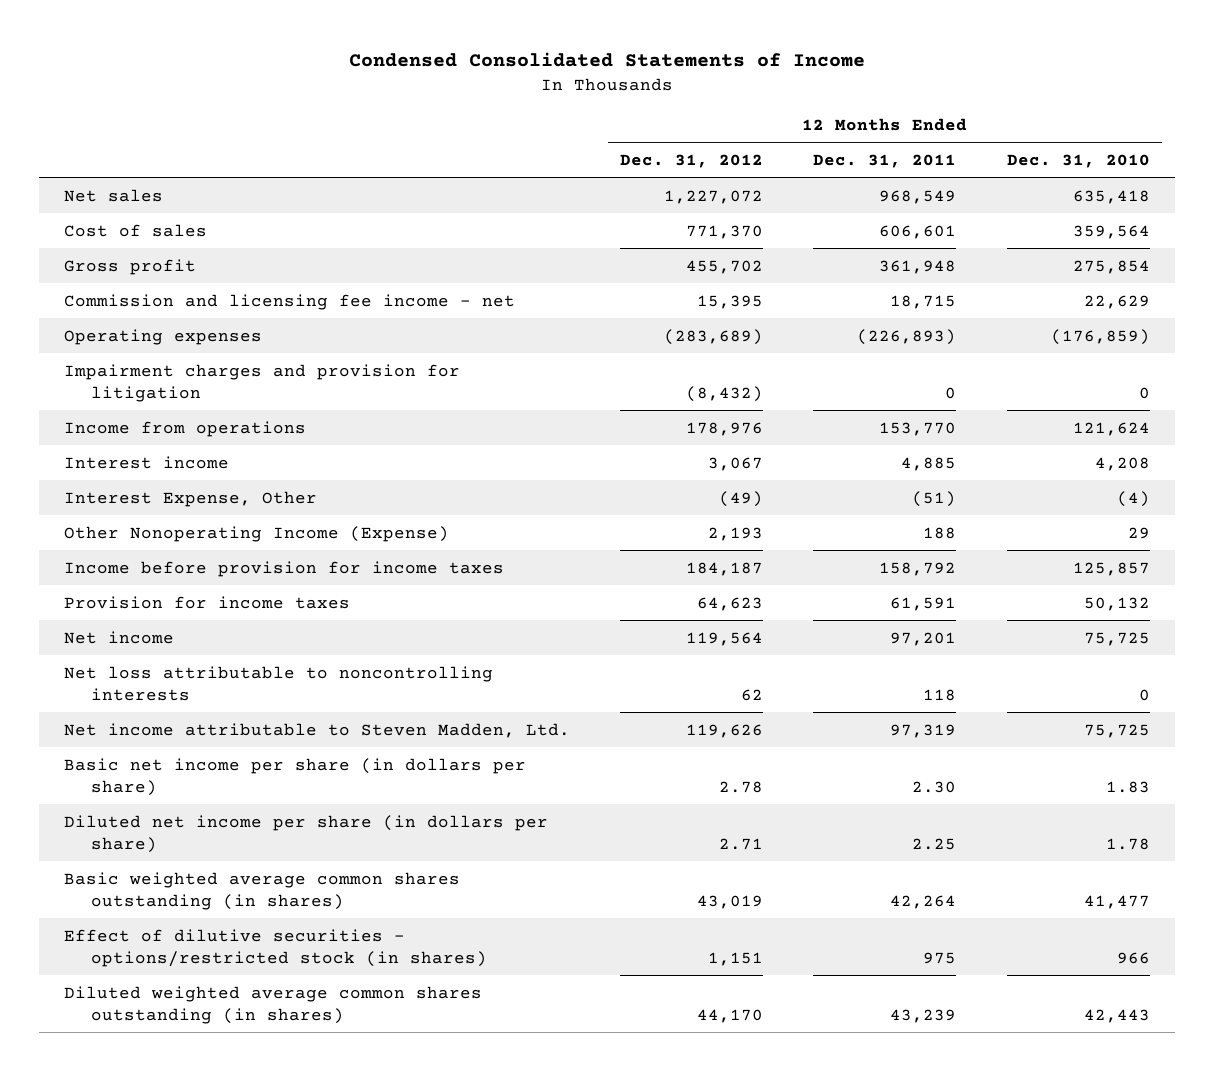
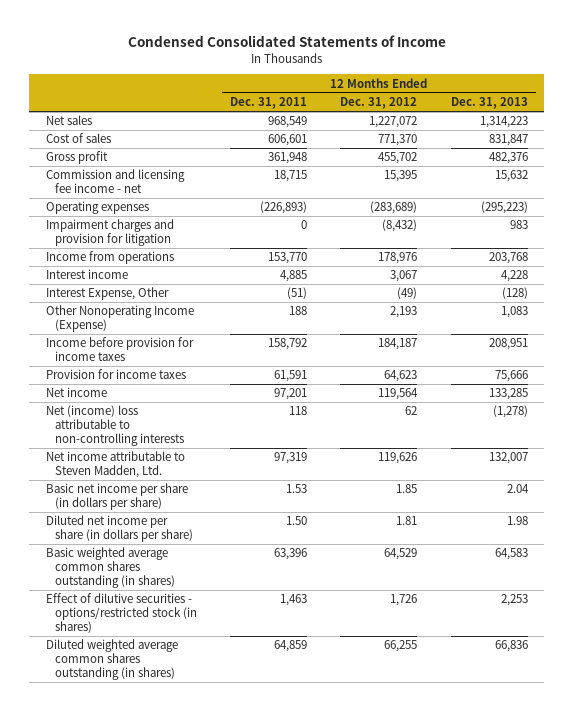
- | 12 Months Ended Dec. 31, 2012 | 12 Months Ended Dec. 31, 2011 | 12 Months Ended Dec. 31, 2010
+ | 12 Months Ended Dec. 31, 2011 | 12 Months Ended Dec. 31, 2012 | 12 Months Ended Dec. 31, 2013
- Net loss attributable to noncontrolling interests | 62 | 118 | 0
+ Net (income) loss attributable to non-controlling interests | 118 | 62 | (1,278)
- Basic net income per share (in dollars per share) | 2.78 | 2.30 | 1.83
- Diluted net income per share (in dollars per share) | 2.71 | 2.25 | 1.78
- Basic weighted average common shares outstanding (in shares) | 43,019 | 42,264 | 41,477
- Effect of dilutive securities - options/restricted stock (in shares) | 1,151 | 975 | 966
- Diluted weighted average common shares outstanding (in shares) | 44,170 | 43,239 | 42,443
+ Basic net income per share (in dollars per share) | 1.53 | 1.85 | 2.04
+ Diluted net income per share (in dollars per share) | 1.50 | 1.81 | 1.98
+ Basic weighted average common shares outstanding (in shares) | 63,396 | 64,529 | 64,583
+ Effect of dilutive securities - options/restricted stock (in shares) | 1,463 | 1,726 | 2,253
+ Diluted weighted average common shares outstanding (in shares) | 64,859 | 66,255 | 66,836

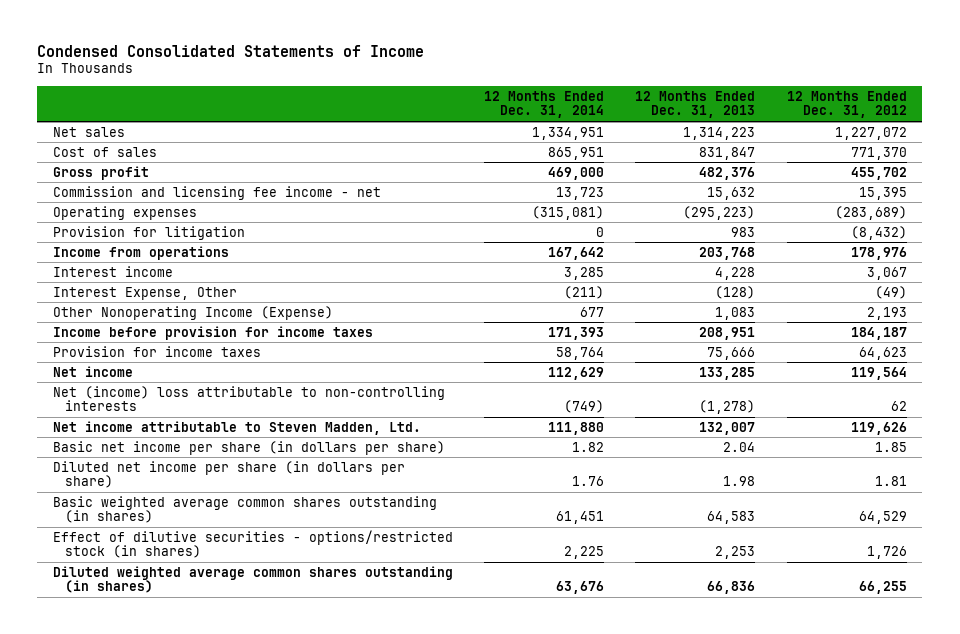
- | 12 Months Ended Dec. 31, 2011 | 12 Months Ended Dec. 31, 2012 | 12 Months Ended Dec. 31, 2013
+ | 12 Months Ended Dec. 31, 2014 | 12 Months Ended Dec. 31, 2013 | 12 Months Ended Dec. 31, 2012
- Impairment charges and provision for litigation | 0 | (8,432) | 983
+ Provision for litigation | 0 | 983 | (8,432)

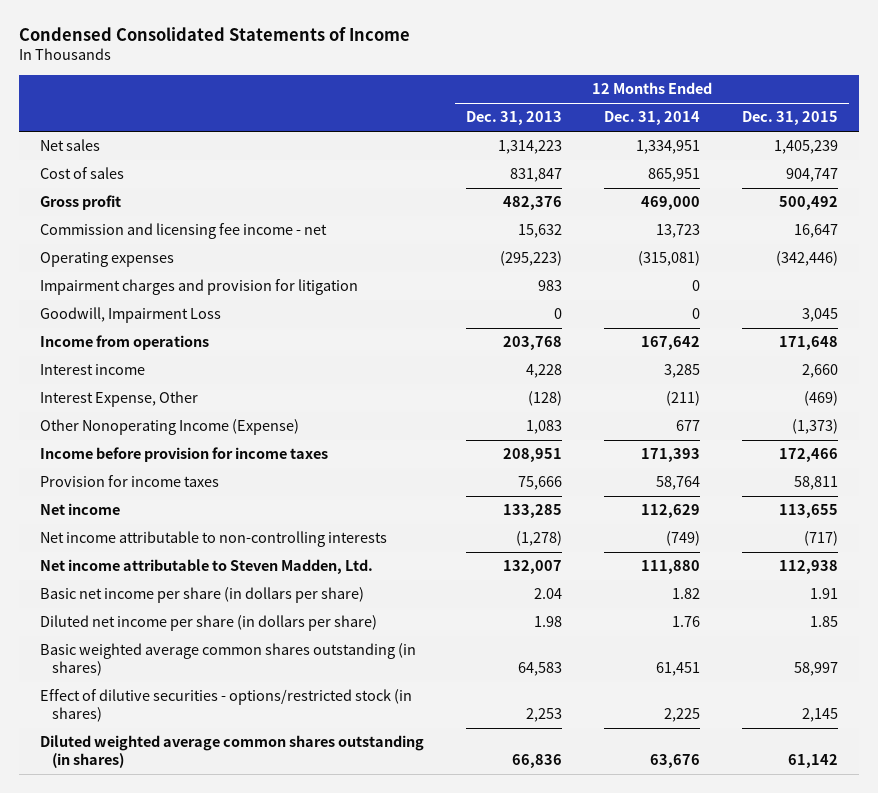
- | 12 Months Ended Dec. 31, 2014 | 12 Months Ended Dec. 31, 2013 | 12 Months Ended Dec. 31, 2012
+ | 12 Months Ended Dec. 31, 2013 | 12 Months Ended Dec. 31, 2014 | 12 Months Ended Dec. 31, 2015
- Provision for litigation | 0 | 983 | (8,432)
+ Impairment charges and provision for litigation | 983 | 0 |
+ Goodwill, Impairment Loss | 0 | 0 | 3,045
- Net (income) loss attributable to non-controlling interests | (749) | (1,278) | 62
+ Net income attributable to non-controlling interests | (1,278) | (749) | (717)

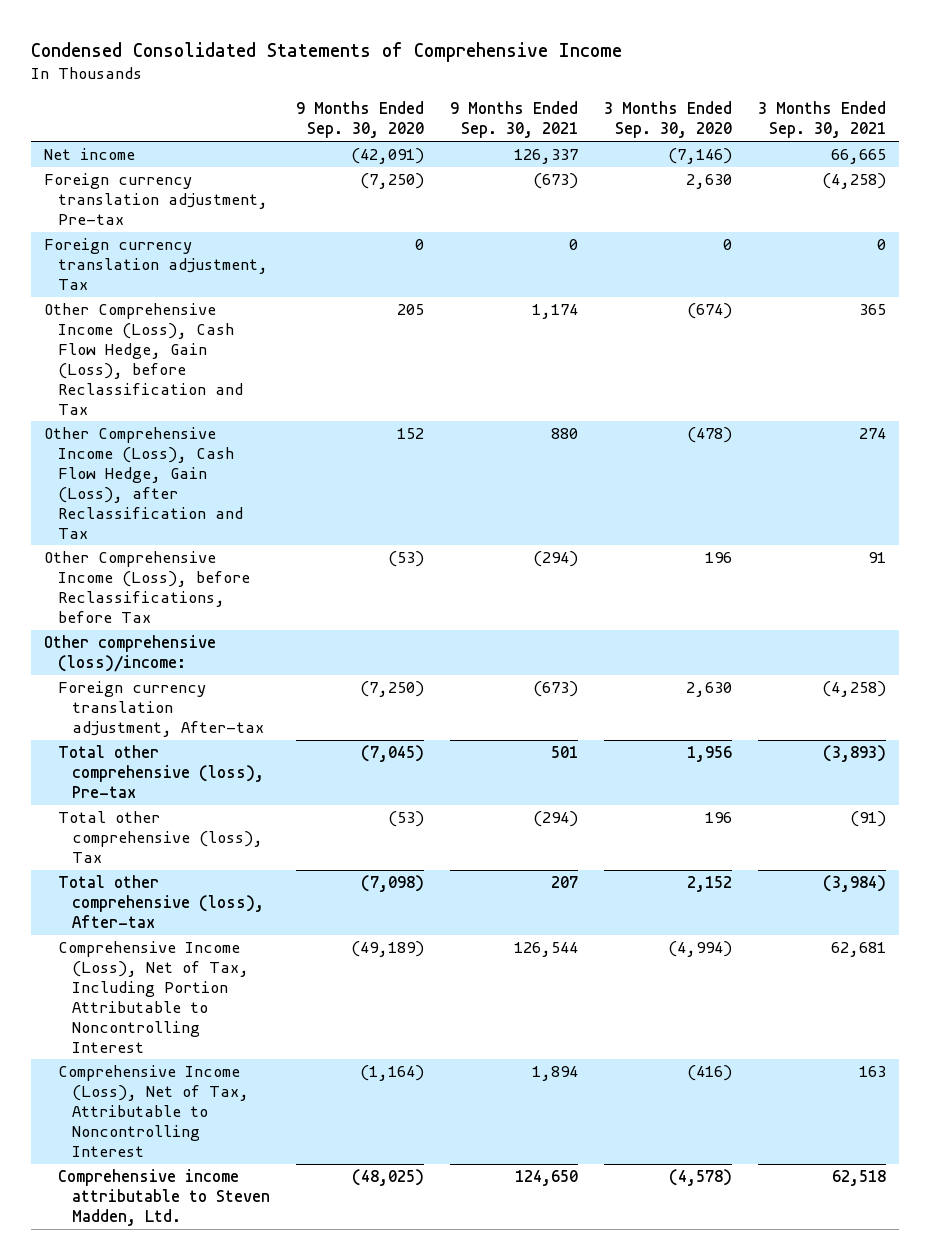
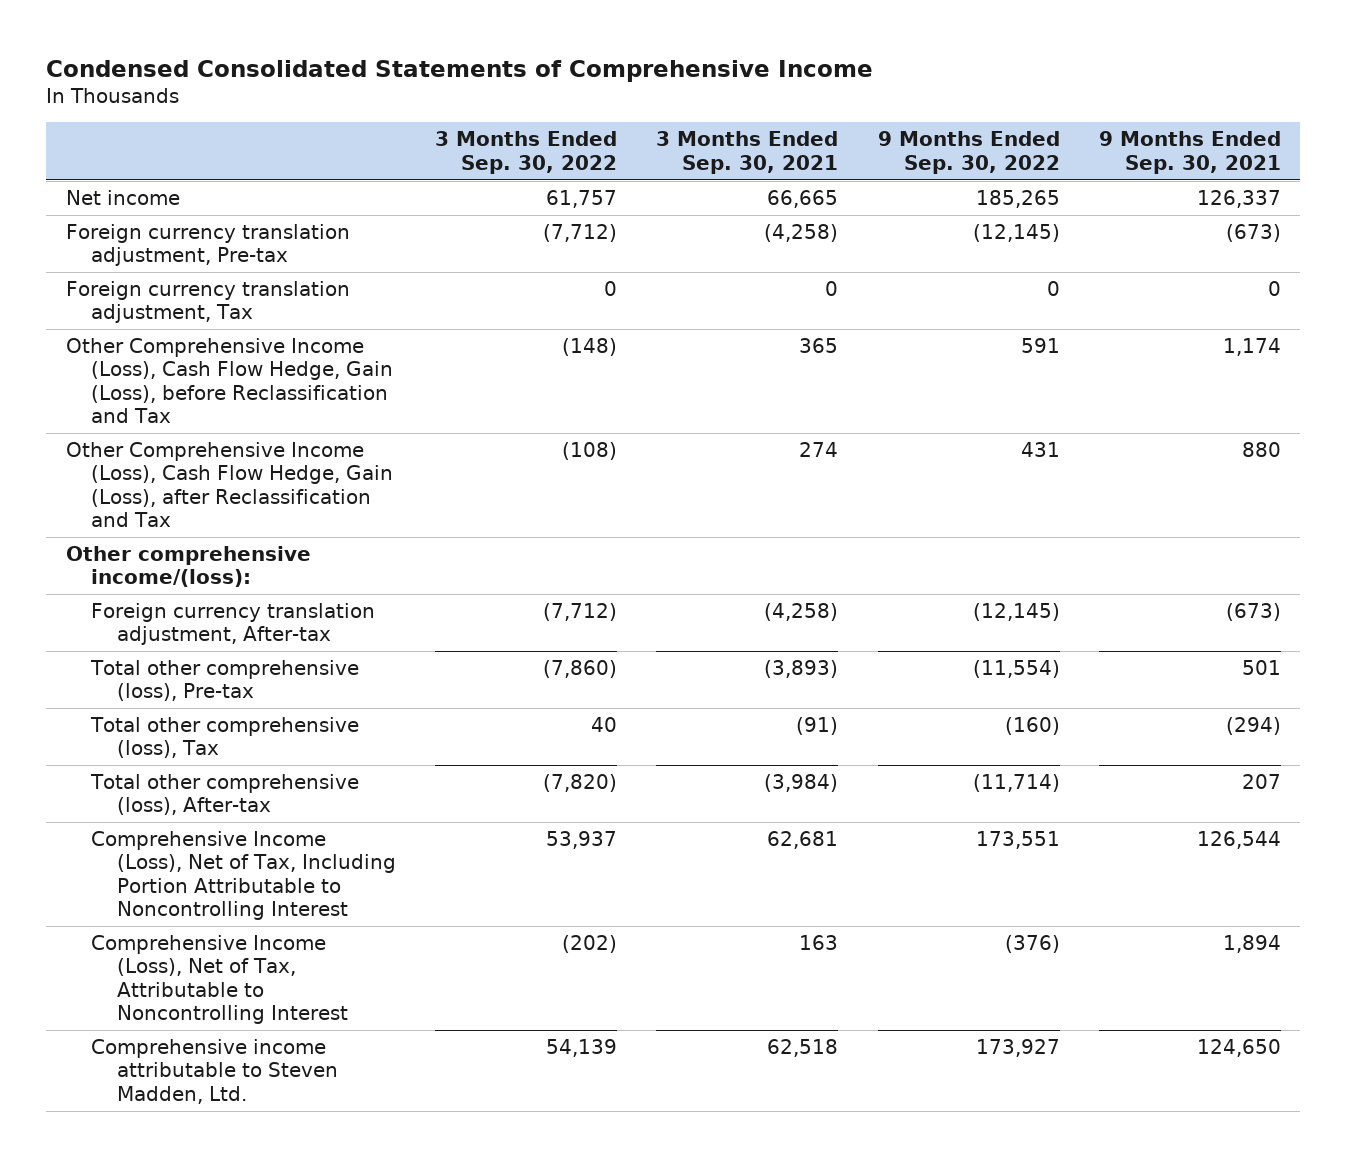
- | 9 Months Ended Sep. 30, 2020 | 9 Months Ended Sep. 30, 2021 | 3 Months Ended Sep. 30, 2020 | 3 Months Ended Sep. 30, 2021
+ | 3 Months Ended Sep. 30, 2022 | 3 Months Ended Sep. 30, 2021 | 9 Months Ended Sep. 30, 2022 | 9 Months Ended Sep. 30, 2021
- Other Comprehensive Income (Loss), before Reclassifications, before Tax | (53) | (294) | 196 | 91
- Other comprehensive (loss)/income:
+ Other comprehensive income/(loss):

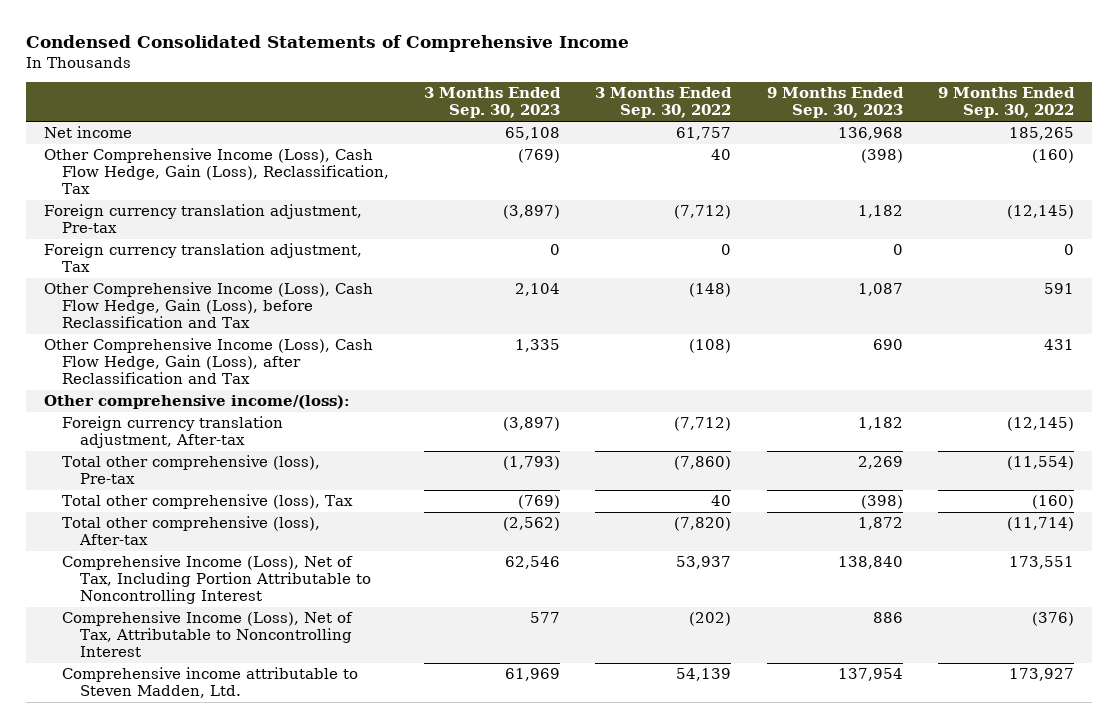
- | 3 Months Ended Sep. 30, 2022 | 3 Months Ended Sep. 30, 2021 | 9 Months Ended Sep. 30, 2022 | 9 Months Ended Sep. 30, 2021
+ | 3 Months Ended Sep. 30, 2023 | 3 Months Ended Sep. 30, 2022 | 9 Months Ended Sep. 30, 2023 | 9 Months Ended Sep. 30, 2022
+ Other Comprehensive Income (Loss), Cash Flow Hedge, Gain (Loss), Reclassification, Tax | (769) | 40 | (398) | (160)

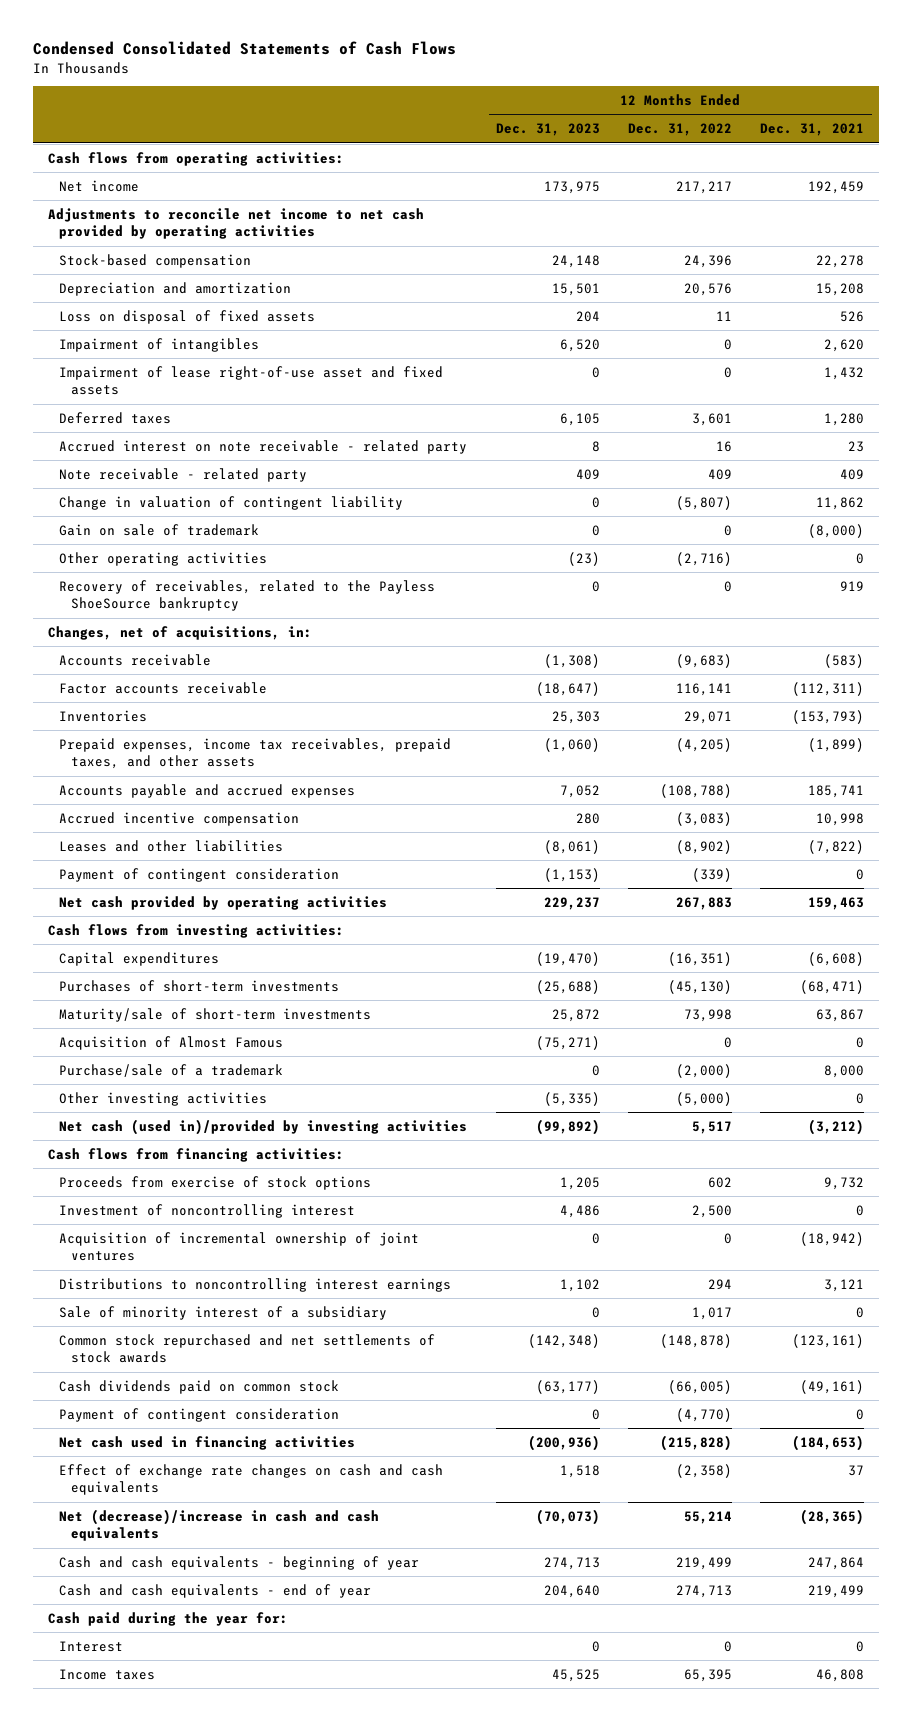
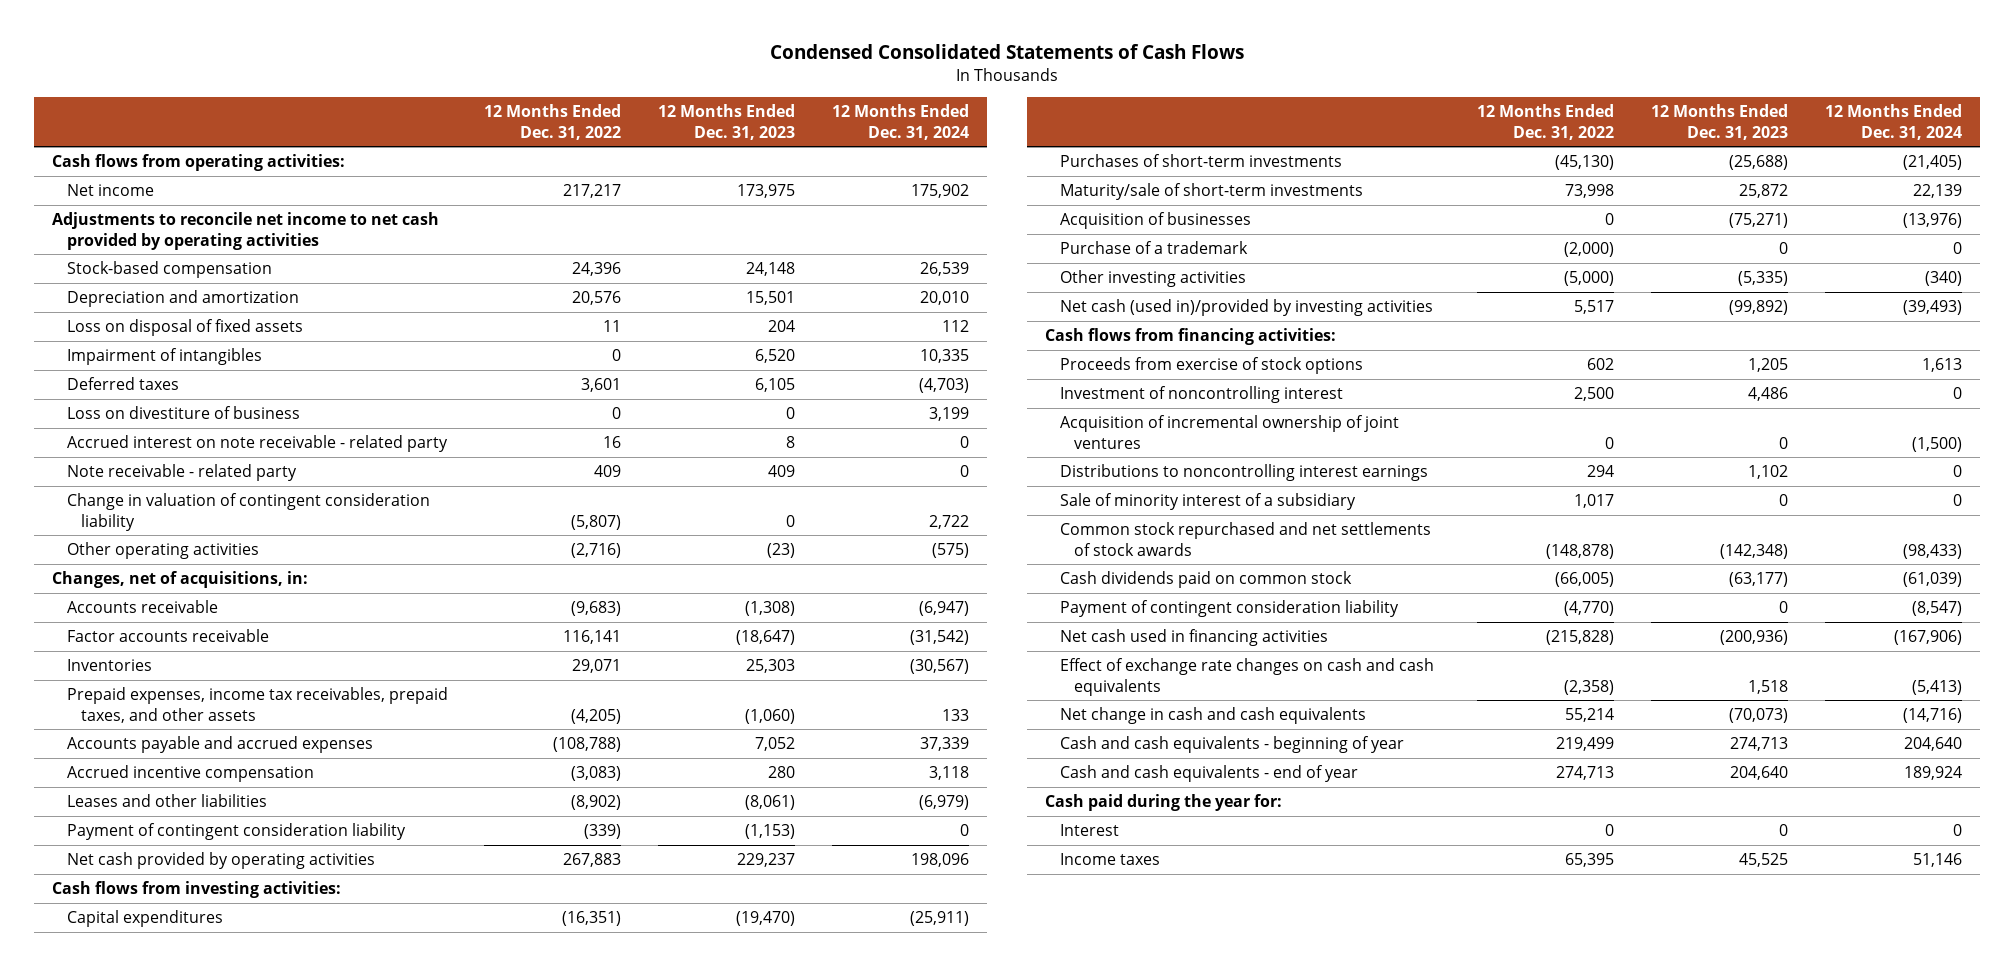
- | 12 Months Ended Dec. 31, 2023 | 12 Months Ended Dec. 31, 2022 | 12 Months Ended Dec. 31, 2021
+ | 12 Months Ended Dec. 31, 2022 | 12 Months Ended Dec. 31, 2023 | 12 Months Ended Dec. 31, 2024
- Impairment of lease right-of-use asset and fixed assets | 0 | 0 | 1,432
+ Loss on divestiture of business | 0 | 0 | 3,199
- Change in valuation of contingent liability | 0 | (5,807) | 11,862
- Gain on sale of trademark | 0 | 0 | (8,000)
+ Change in valuation of contingent consideration liability | (5,807) | 0 | 2,722
- Recovery of receivables, related to the Payless ShoeSource bankruptcy | 0 | 0 | 919
- Payment of contingent consideration | (1,153) | (339) | 0
+ Payment of contingent consideration liability | (339) | (1,153) | 0
- Acquisition of Almost Famous | (75,271) | 0 | 0
- Purchase/sale of a trademark | 0 | (2,000) | 8,000
+ Acquisition of businesses | 0 | (75,271) | (13,976)
+ Purchase of a trademark | (2,000) | 0 | 0
- Payment of contingent consideration | 0 | (4,770) | 0
+ Payment of contingent consideration liability | (4,770) | 0 | (8,547)
- Net (decrease)/increase in cash and cash equivalents | (70,073) | 55,214 | (28,365)
+ Net change in cash and cash equivalents | 55,214 | (70,073) | (14,716)

